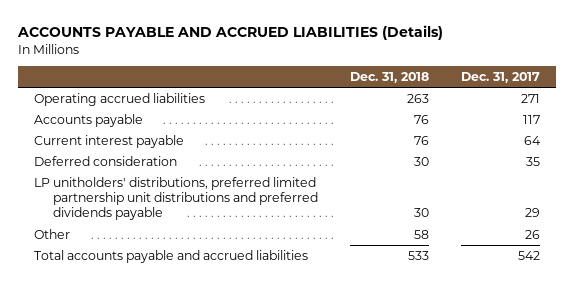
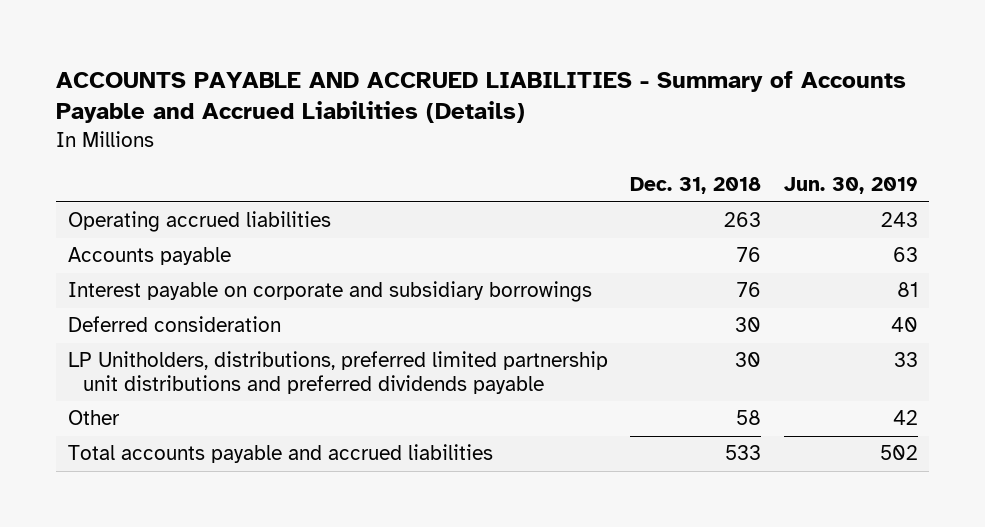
- ACCOUNTS PAYABLE AND ACCRUED LIABILITIES (Details)
+ ACCOUNTS PAYABLE AND ACCRUED LIABILITIES - Summary of Accounts Payable and Accrued Liabilities (Details)
- | Dec. 31, 2018 | Dec. 31, 2017
+ | Dec. 31, 2018 | Jun. 30, 2019
- Current interest payable | 76 | 64
+ Interest payable on corporate and subsidiary borrowings | 76 | 81
- LP unitholders' distributions, preferred limited partnership unit distributions and preferred dividends payable | 30 | 29
+ LP Unitholders, distributions, preferred limited partnership unit distributions and preferred dividends payable | 30 | 33

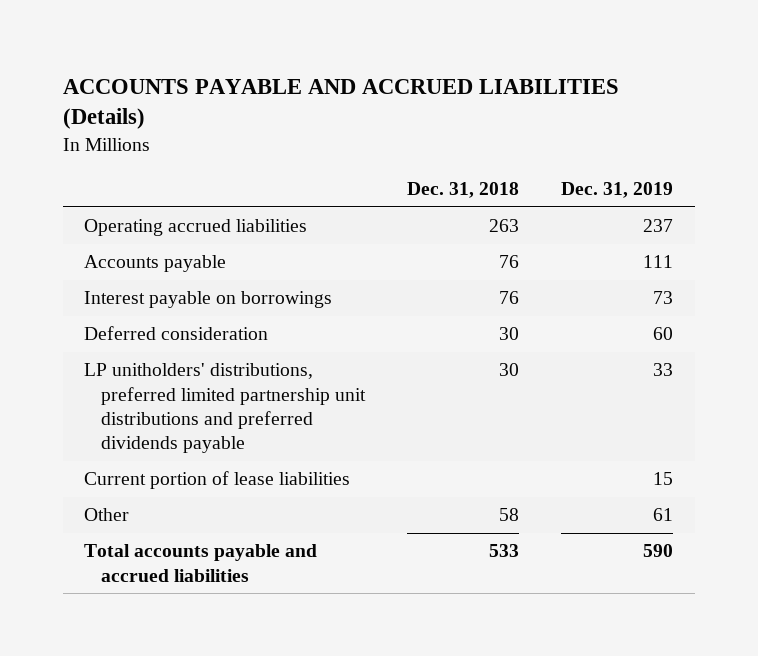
- ACCOUNTS PAYABLE AND ACCRUED LIABILITIES - Summary of Accounts Payable and Accrued Liabilities (Details)
+ ACCOUNTS PAYABLE AND ACCRUED LIABILITIES (Details)
- | Dec. 31, 2018 | Jun. 30, 2019
+ | Dec. 31, 2018 | Dec. 31, 2019
- Interest payable on corporate and subsidiary borrowings | 76 | 81
+ Interest payable on borrowings | 76 | 73
- LP Unitholders, distributions, preferred limited partnership unit distributions and preferred dividends payable | 30 | 33
+ LP unitholders' distributions, preferred limited partnership unit distributions and preferred dividends payable | 30 | 33
+ Current portion of lease liabilities | | 15

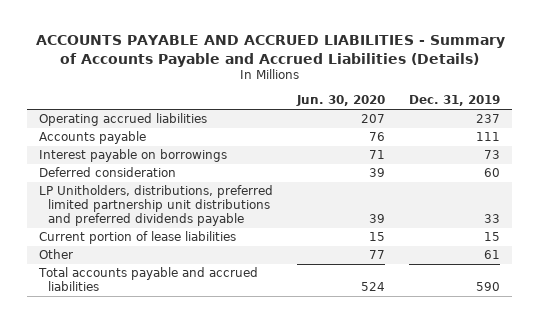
- ACCOUNTS PAYABLE AND ACCRUED LIABILITIES (Details)
+ ACCOUNTS PAYABLE AND ACCRUED LIABILITIES - Summary of Accounts Payable and Accrued Liabilities (Details)
- | Dec. 31, 2018 | Dec. 31, 2019
+ | Jun. 30, 2020 | Dec. 31, 2019
- LP unitholders' distributions, preferred limited partnership unit distributions and preferred dividends payable | 30 | 33
+ LP Unitholders, distributions, preferred limited partnership unit distributions and preferred dividends payable | 39 | 33

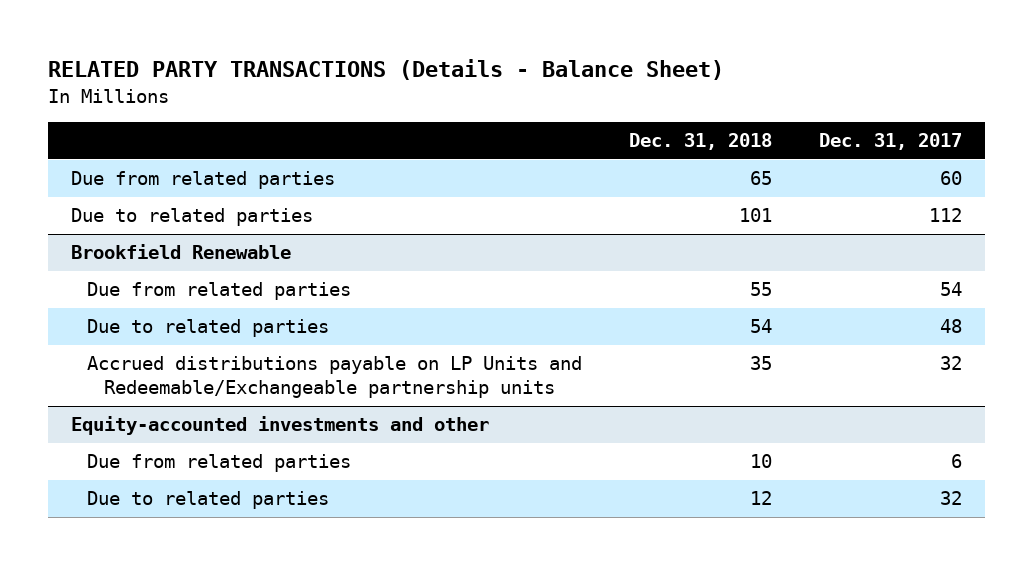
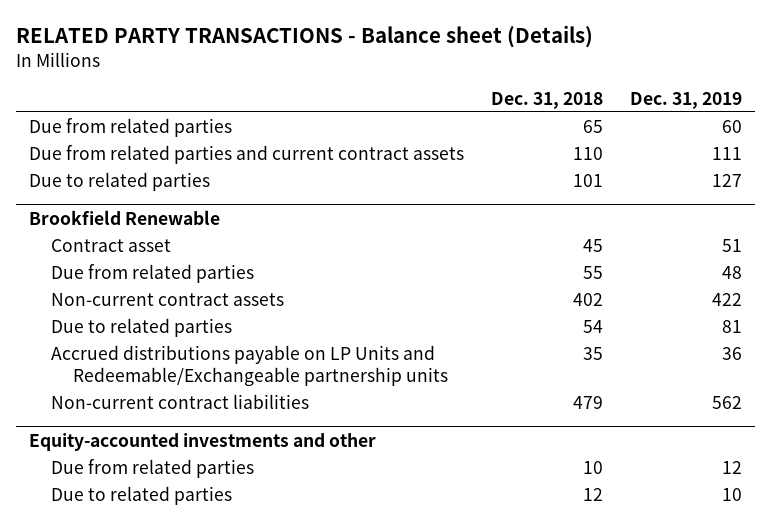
- RELATED PARTY TRANSACTIONS (Details - Balance Sheet)
+ RELATED PARTY TRANSACTIONS - Balance sheet (Details)
- | Dec. 31, 2018 | Dec. 31, 2017
+ | Dec. 31, 2018 | Dec. 31, 2019
+ Due from related parties and current contract assets | 110 | 111
@ Brookfield Renewable
+ Contract asset | 45 | 51
+ Non-current contract assets | 402 | 422
+ Non-current contract liabilities | 479 | 562

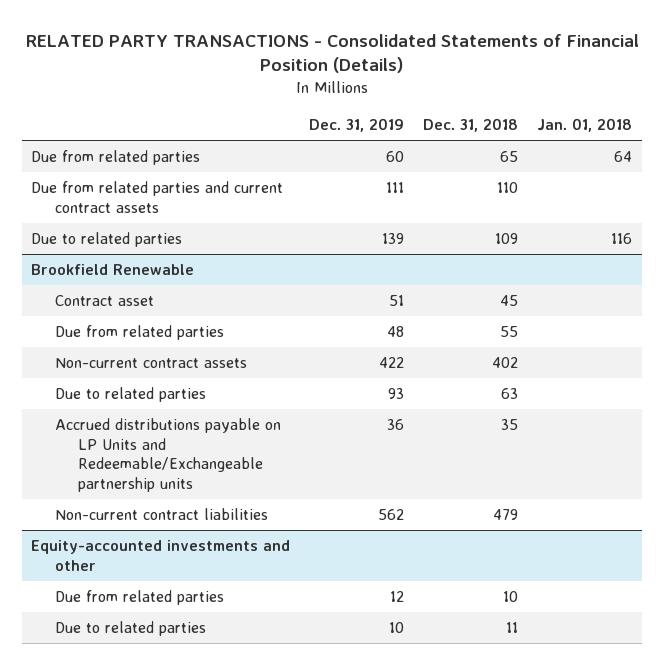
- RELATED PARTY TRANSACTIONS - Balance sheet (Details)
+ RELATED PARTY TRANSACTIONS - Consolidated Statements of Financial Position (Details)
- | Dec. 31, 2018 | Dec. 31, 2019
+ | Dec. 31, 2019 | Dec. 31, 2018 | Jan. 01, 2018
- Due to related parties | 101 | 127
+ Due to related parties | 139 | 109 | 116
@ Brookfield Renewable
- Due to related parties | 54 | 81
+ Due to related parties | 93 | 63 |
@ Equity-accounted investments and other
- Due to related parties | 12 | 10
+ Due to related parties | 10 | 11 |

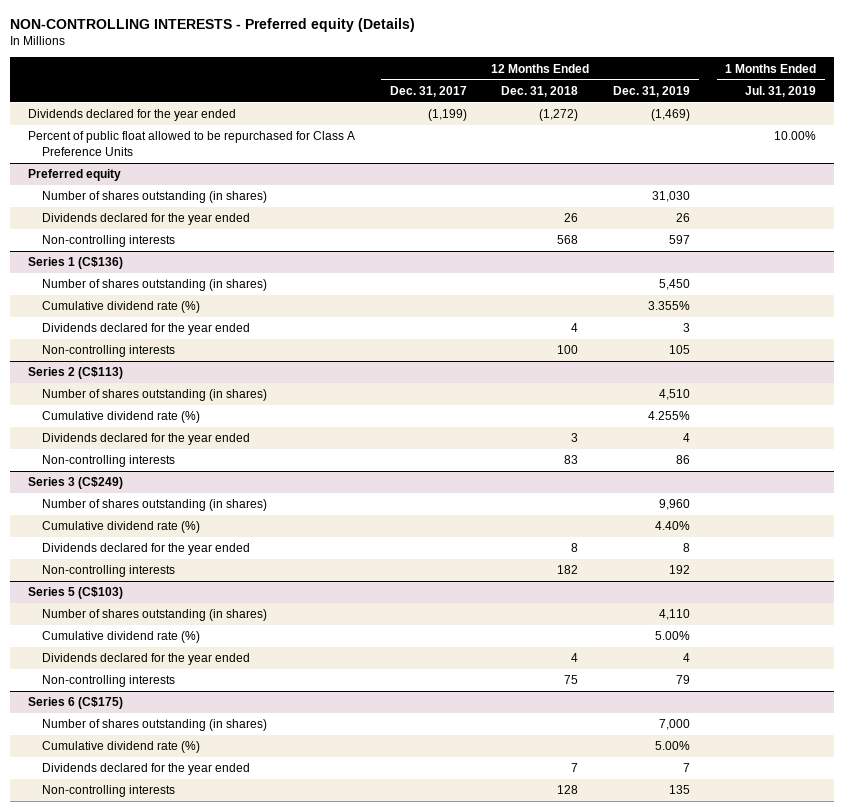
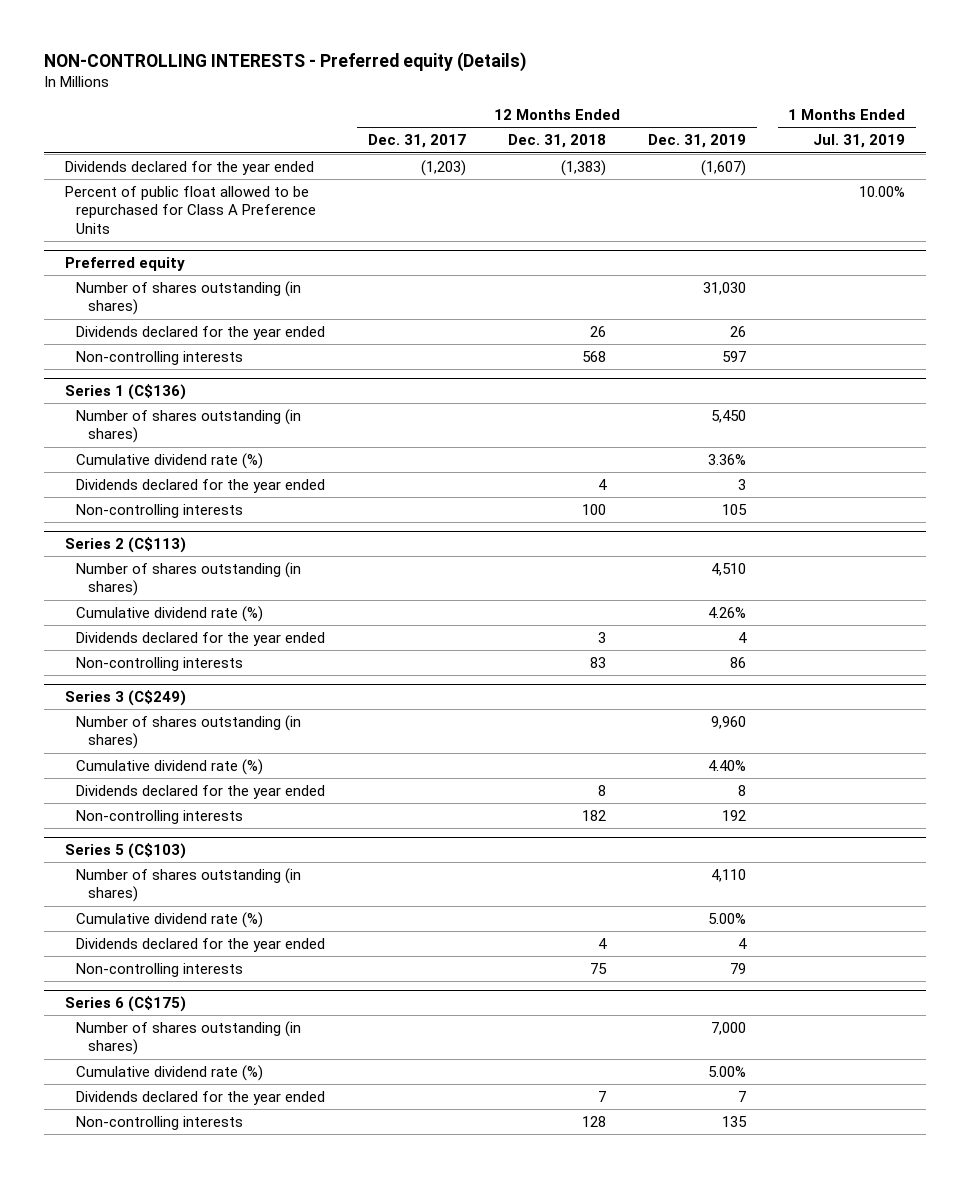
- Dividends declared for the year ended | (1,199) | (1,272) | (1,469) |
+ Dividends declared for the year ended | (1,203) | (1,383) | (1,607) |
@ Series 1 (C$136)
- Cumulative dividend rate (%) | | | 3.355% |
+ Cumulative dividend rate (%) | | | 3.36% |
@ Series 2 (C$113)
- Cumulative dividend rate (%) | | | 4.255% |
+ Cumulative dividend rate (%) | | | 4.26% |

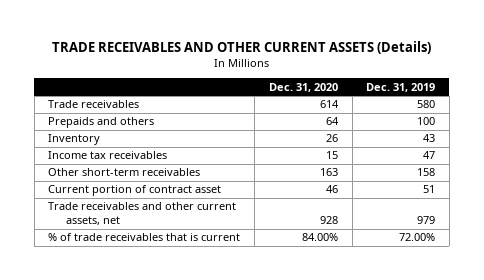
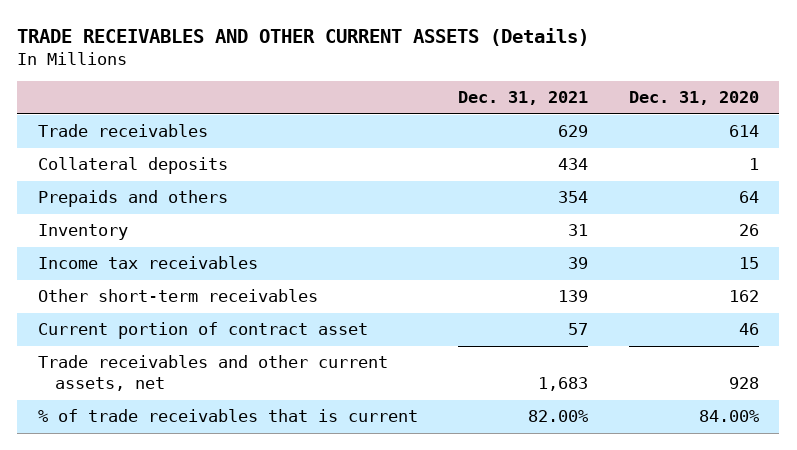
- | Dec. 31, 2020 | Dec. 31, 2019
+ | Dec. 31, 2021 | Dec. 31, 2020
+ Collateral deposits | 434 | 1
- Other short-term receivables | 163 | 158
+ Other short-term receivables | 139 | 162

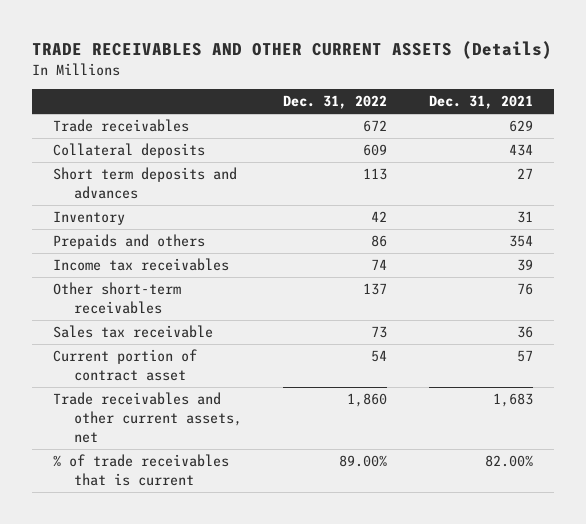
- | Dec. 31, 2021 | Dec. 31, 2020
+ | Dec. 31, 2022 | Dec. 31, 2021
+ Short term deposits and advances | 113 | 27
moved down: Prepaids and others | 86 | 354
- Other short-term receivables | 139 | 162
+ Other short-term receivables | 137 | 76
+ Sales tax receivable | 73 | 36

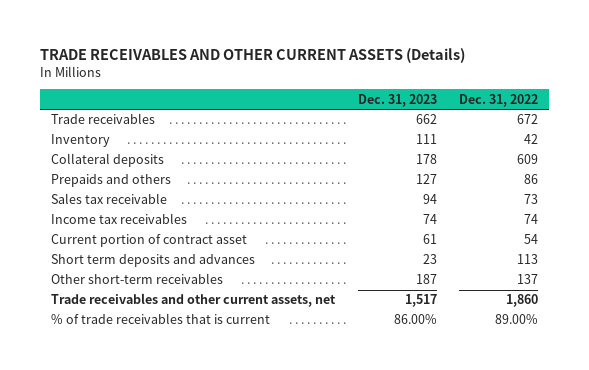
- | Dec. 31, 2022 | Dec. 31, 2021
+ | Dec. 31, 2023 | Dec. 31, 2022
moved down: Collateral deposits | 178 | 609
moved down: Income tax receivables | 74 | 74
moved down: Short term deposits and advances | 23 | 113
moved down: Other short-term receivables | 187 | 137

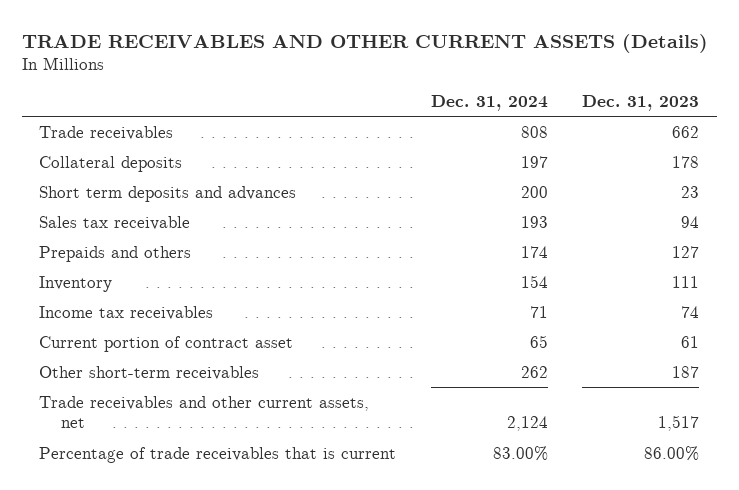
- | Dec. 31, 2023 | Dec. 31, 2022
+ | Dec. 31, 2024 | Dec. 31, 2023
moved up: Short term deposits and advances | 200 | 23
moved down: Prepaids and others | 174 | 127
moved down: Inventory | 154 | 111
- % of trade receivables that is current | 86.00% | 89.00%
+ Percentage of trade receivables that is current | 83.00% | 86.00%

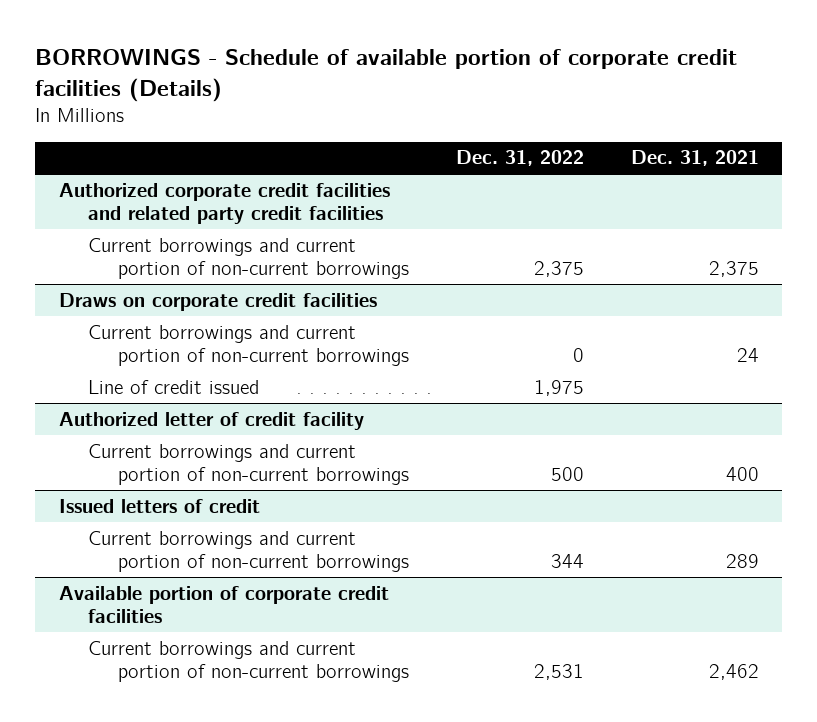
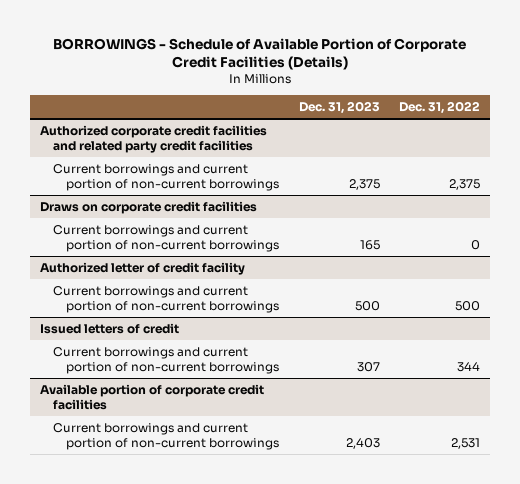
- BORROWINGS - Schedule of available portion of corporate credit facilities (Details)
+ BORROWINGS - Schedule of Available Portion of Corporate Credit Facilities (Details)
- | Dec. 31, 2022 | Dec. 31, 2021
+ | Dec. 31, 2023 | Dec. 31, 2022
@ Draws on corporate credit facilities
- Line of credit issued | 1,975 |

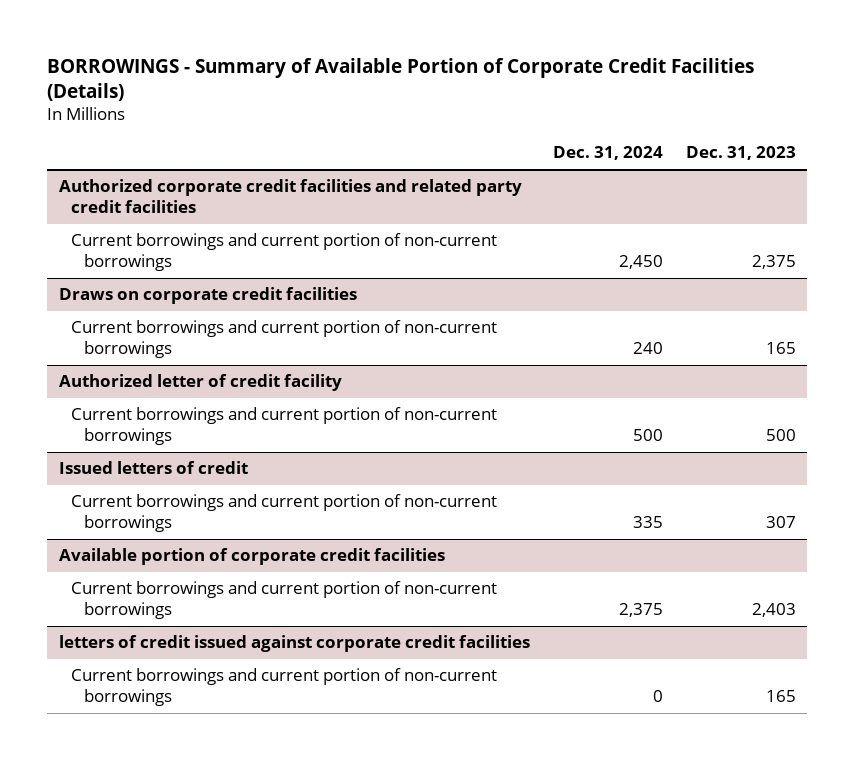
- BORROWINGS - Schedule of Available Portion of Corporate Credit Facilities (Details)
+ BORROWINGS - Summary of Available Portion of Corporate Credit Facilities (Details)
- | Dec. 31, 2023 | Dec. 31, 2022
+ | Dec. 31, 2024 | Dec. 31, 2023
+ letters of credit issued against corporate credit facilities
+ Current borrowings and current portion of non-current borrowings | 0 | 165

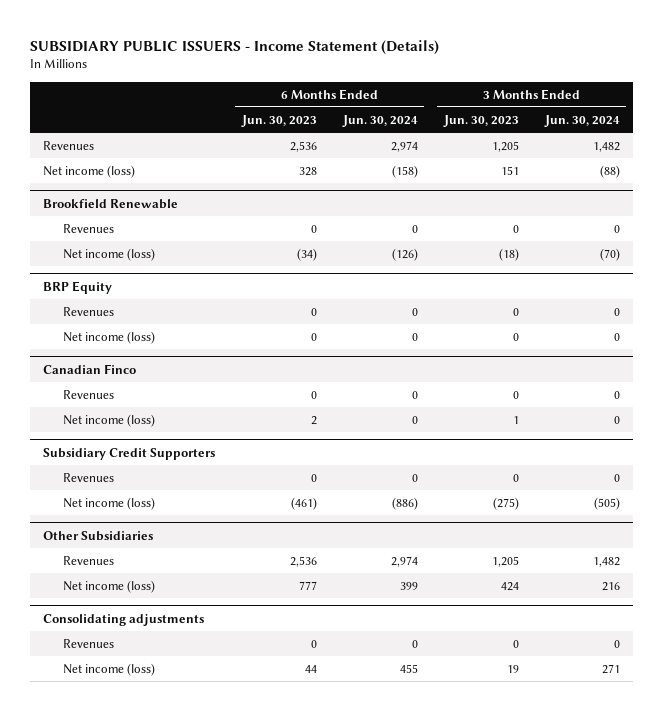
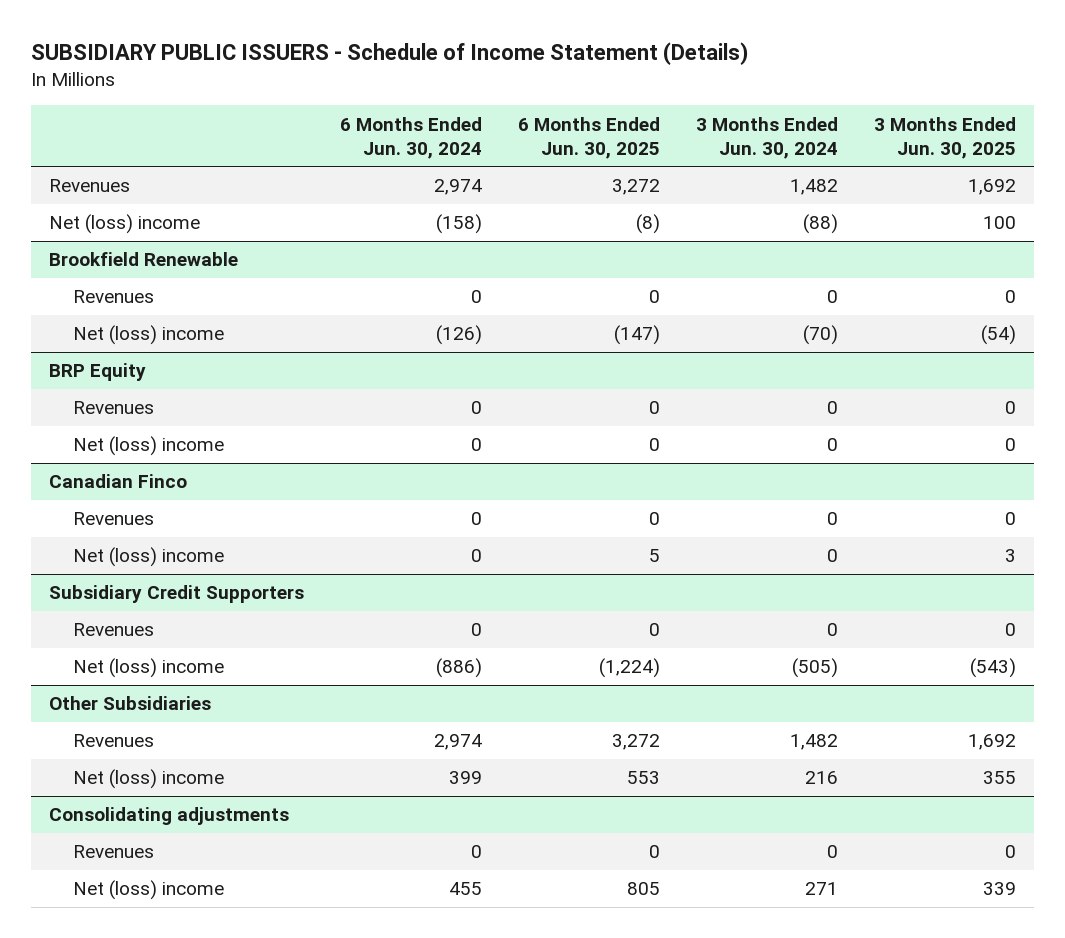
- SUBSIDIARY PUBLIC ISSUERS - Income Statement (Details)
+ SUBSIDIARY PUBLIC ISSUERS - Schedule of Income Statement (Details)
- | 6 Months Ended Jun. 30, 2023 | 6 Months Ended Jun. 30, 2024 | 3 Months Ended Jun. 30, 2023 | 3 Months Ended Jun. 30, 2024
+ | 6 Months Ended Jun. 30, 2024 | 6 Months Ended Jun. 30, 2025 | 3 Months Ended Jun. 30, 2024 | 3 Months Ended Jun. 30, 2025
- Net income (loss) | 328 | (158) | 151 | (88)
+ Net (loss) income | (158) | (8) | (88) | 100
@ Brookfield Renewable
- Net income (loss) | (34) | (126) | (18) | (70)
+ Net (loss) income | (126) | (147) | (70) | (54)
@ BRP Equity
- Net income (loss) | 0 | 0 | 0 | 0
+ Net (loss) income | 0 | 0 | 0 | 0
@ Canadian Finco
- Net income (loss) | 2 | 0 | 1 | 0
+ Net (loss) income | 0 | 5 | 0 | 3
@ Subsidiary Credit Supporters
- Net income (loss) | (461) | (886) | (275) | (505)
+ Net (loss) income | (886) | (1,224) | (505) | (543)
@ Other Subsidiaries
- Net income (loss) | 777 | 399 | 424 | 216
+ Net (loss) income | 399 | 553 | 216 | 355
@ Consolidating adjustments
- Net income (loss) | 44 | 455 | 19 | 271
+ Net (loss) income | 455 | 805 | 271 | 339

